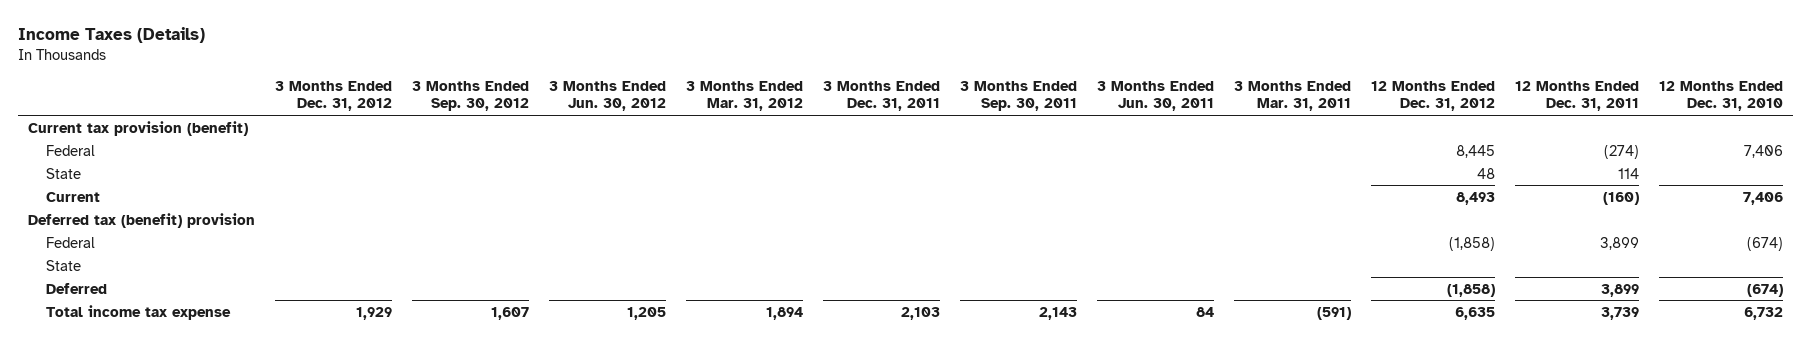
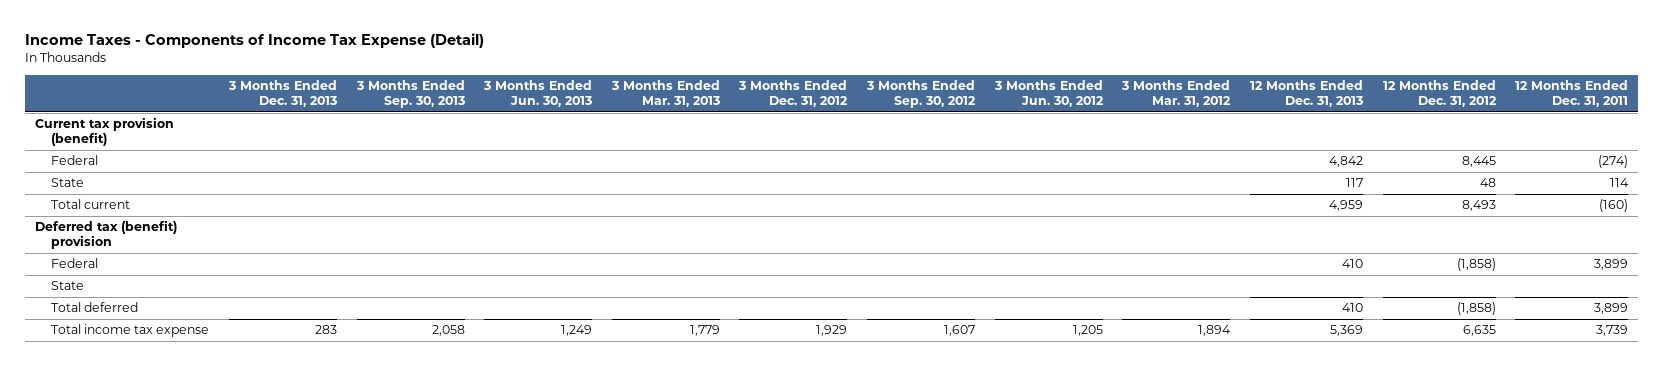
- Income Taxes (Details)
+ Income Taxes - Components of Income Tax Expense (Detail)
- | 3 Months Ended Dec. 31, 2012 | 3 Months Ended Sep. 30, 2012 | 3 Months Ended Jun. 30, 2012 | 3 Months Ended Mar. 31, 2012 | 3 Months Ended Dec. 31, 2011 | 3 Months Ended Sep. 30, 2011 | 3 Months Ended Jun. 30, 2011 | 3 Months Ended Mar. 31, 2011 | 12 Months Ended Dec. 31, 2012 | 12 Months Ended Dec. 31, 2011 | 12 Months Ended Dec. 31, 2010
+ | 3 Months Ended Dec. 31, 2013 | 3 Months Ended Sep. 30, 2013 | 3 Months Ended Jun. 30, 2013 | 3 Months Ended Mar. 31, 2013 | 3 Months Ended Dec. 31, 2012 | 3 Months Ended Sep. 30, 2012 | 3 Months Ended Jun. 30, 2012 | 3 Months Ended Mar. 31, 2012 | 12 Months Ended Dec. 31, 2013 | 12 Months Ended Dec. 31, 2012 | 12 Months Ended Dec. 31, 2011
- Current | | | | | | | | | 8,493 | (160) | 7,406
+ Total current | | | | | | | | | 4,959 | 8,493 | (160)
- Deferred | | | | | | | | | (1,858) | 3,899 | (674)
+ Total deferred | | | | | | | | | 410 | (1,858) | 3,899

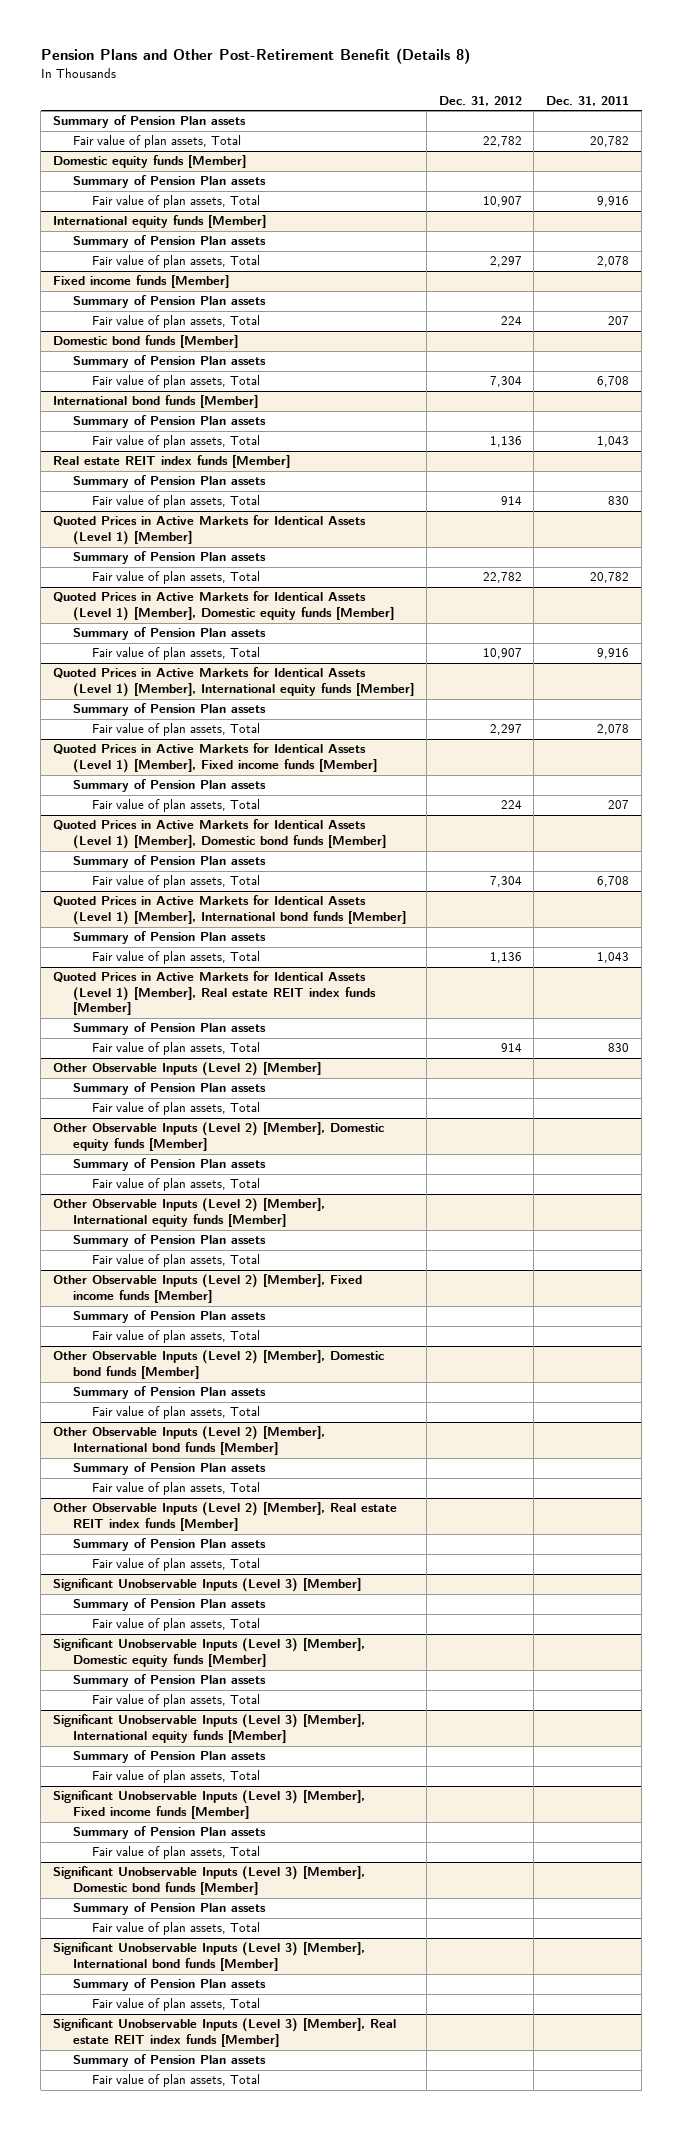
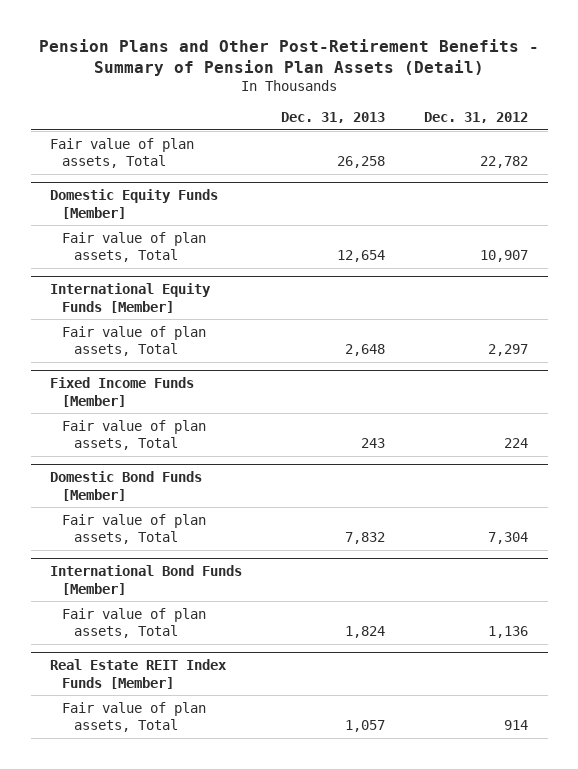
- Pension Plans and Other Post-Retirement Benefit (Details 8)
+ Pension Plans and Other Post-Retirement Benefits - Summary of Pension Plan Assets (Detail)
- | Dec. 31, 2012 | Dec. 31, 2011
+ | Dec. 31, 2013 | Dec. 31, 2012
- Summary of Pension Plan assets
- Domestic equity funds [Member]
- Summary of Pension Plan assets
- Fair value of plan assets, Total | 10,907 | 9,916
- International equity funds [Member]
- Summary of Pension Plan assets
- Fair value of plan assets, Total | 2,297 | 2,078
- Fixed income funds [Member]
- Summary of Pension Plan assets
- Fair value of plan assets, Total | 224 | 207
- Domestic bond funds [Member]
- Summary of Pension Plan assets
- Fair value of plan assets, Total | 7,304 | 6,708
- International bond funds [Member]
- Summary of Pension Plan assets
- Fair value of plan assets, Total | 1,136 | 1,043
- Real estate REIT index funds [Member]
- Summary of Pension Plan assets
- Fair value of plan assets, Total | 914 | 830
- Quoted Prices in Active Markets for Identical Assets (Level 1) [Member]
- Summary of Pension Plan assets
- Fair value of plan assets, Total | 22,782 | 20,782
- Quoted Prices in Active Markets for Identical Assets (Level 1) [Member], Domestic equity funds [Member]
- Summary of Pension Plan assets
+ Domestic Equity Funds [Member]
- Quoted Prices in Active Markets for Identical Assets (Level 1) [Member], International equity funds [Member]
- Summary of Pension Plan assets
+ International Equity Funds [Member]
- Quoted Prices in Active Markets for Identical Assets (Level 1) [Member], Fixed income funds [Member]
- Summary of Pension Plan assets
+ Fixed Income Funds [Member]
- Quoted Prices in Active Markets for Identical Assets (Level 1) [Member], Domestic bond funds [Member]
- Summary of Pension Plan assets
+ Domestic Bond Funds [Member]
- Quoted Prices in Active Markets for Identical Assets (Level 1) [Member], International bond funds [Member]
- Summary of Pension Plan assets
+ International Bond Funds [Member]
- Quoted Prices in Active Markets for Identical Assets (Level 1) [Member], Real estate REIT index funds [Member]
- Summary of Pension Plan assets
+ Real Estate REIT Index Funds [Member]
- Other Observable Inputs (Level 2) [Member]
- Summary of Pension Plan assets
- Fair value of plan assets, Total
- Other Observable Inputs (Level 2) [Member], Domestic equity funds [Member]
- Summary of Pension Plan assets
- Fair value of plan assets, Total
- Other Observable Inputs (Level 2) [Member], International equity funds [Member]
- Summary of Pension Plan assets
- Fair value of plan assets, Total
- Other Observable Inputs (Level 2) [Member], Fixed income funds [Member]
- Summary of Pension Plan assets
- Fair value of plan assets, Total
- Other Observable Inputs (Level 2) [Member], Domestic bond funds [Member]
- Summary of Pension Plan assets
- Fair value of plan assets, Total
- Other Observable Inputs (Level 2) [Member], International bond funds [Member]
- Summary of Pension Plan assets
- Fair value of plan assets, Total
- Other Observable Inputs (Level 2) [Member], Real estate REIT index funds [Member]
- Summary of Pension Plan assets
- Fair value of plan assets, Total
- Significant Unobservable Inputs (Level 3) [Member]
- Summary of Pension Plan assets
- Fair value of plan assets, Total
- Significant Unobservable Inputs (Level 3) [Member], Domestic equity funds [Member]
- Summary of Pension Plan assets
- Fair value of plan assets, Total
- Significant Unobservable Inputs (Level 3) [Member], International equity funds [Member]
- Summary of Pension Plan assets
- Fair value of plan assets, Total
- Significant Unobservable Inputs (Level 3) [Member], Fixed income funds [Member]
- Summary of Pension Plan assets
- Fair value of plan assets, Total
- Significant Unobservable Inputs (Level 3) [Member], Domestic bond funds [Member]
- Summary of Pension Plan assets
- Fair value of plan assets, Total
- Significant Unobservable Inputs (Level 3) [Member], International bond funds [Member]
- Summary of Pension Plan assets
- Fair value of plan assets, Total
- Significant Unobservable Inputs (Level 3) [Member], Real estate REIT index funds [Member]
- Summary of Pension Plan assets
- Fair value of plan assets, Total

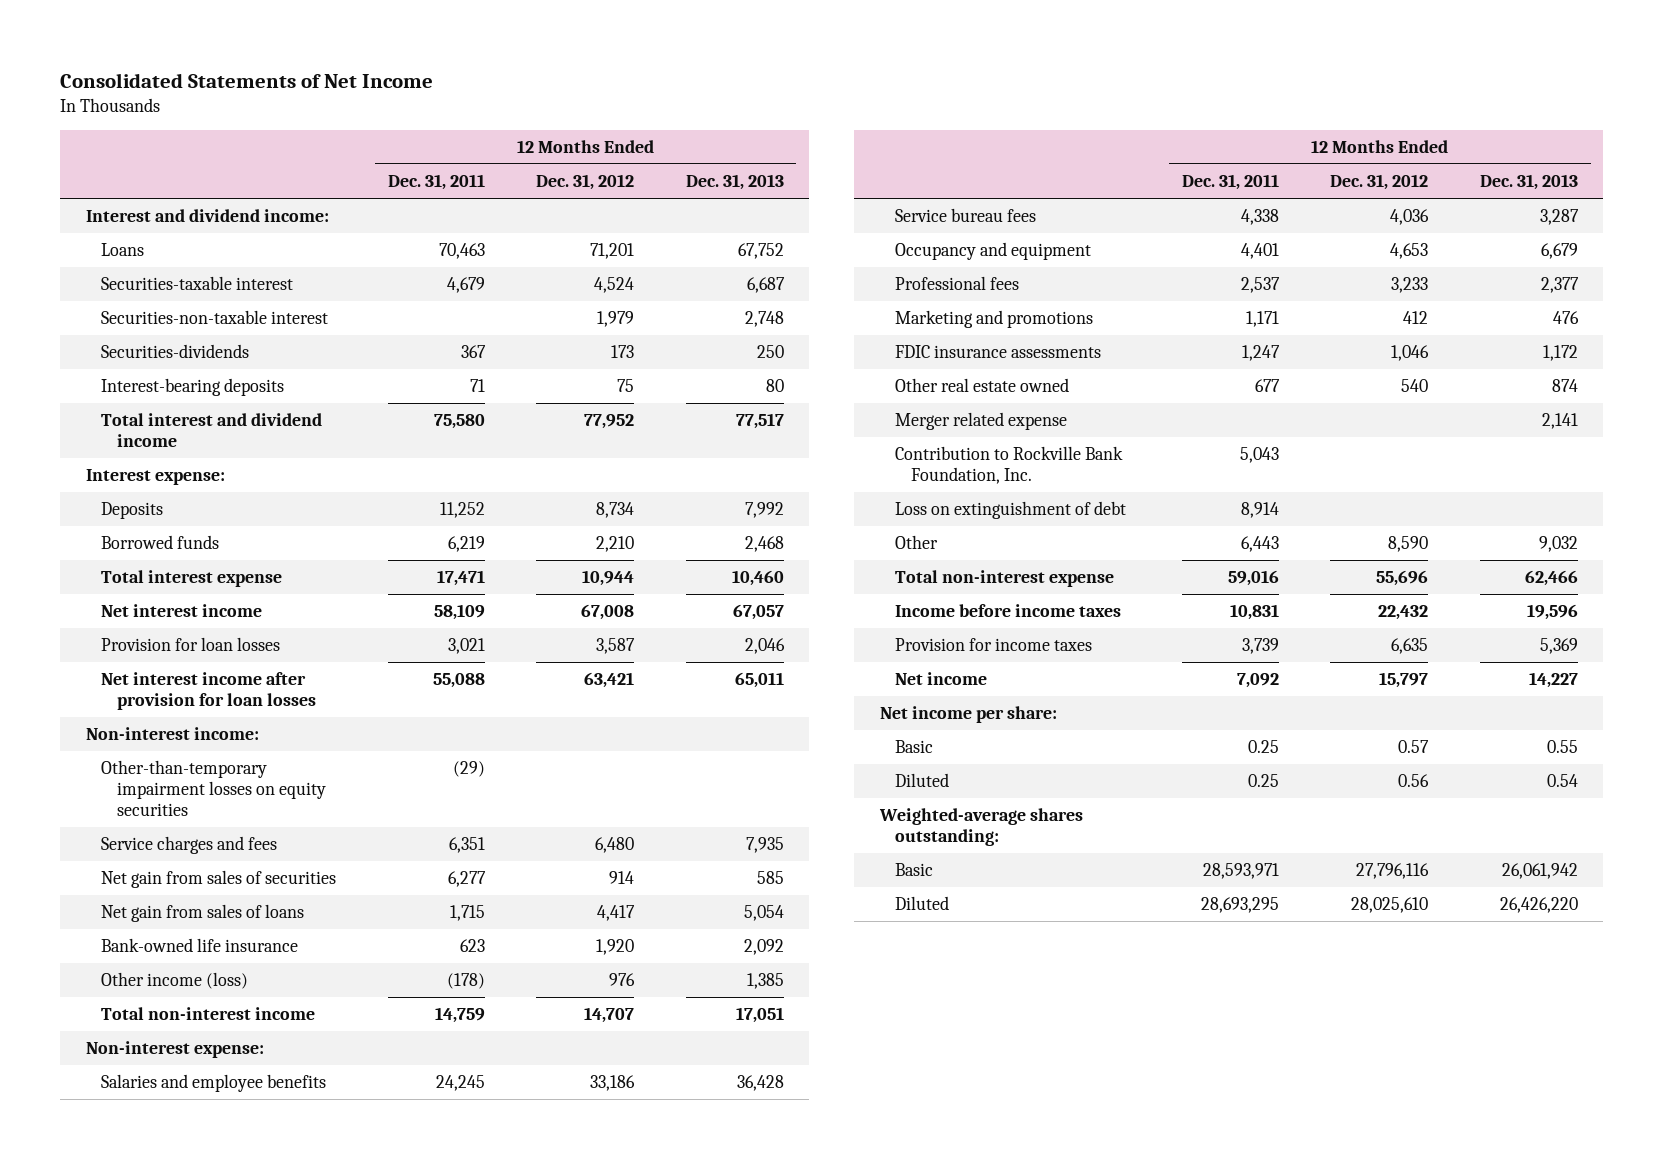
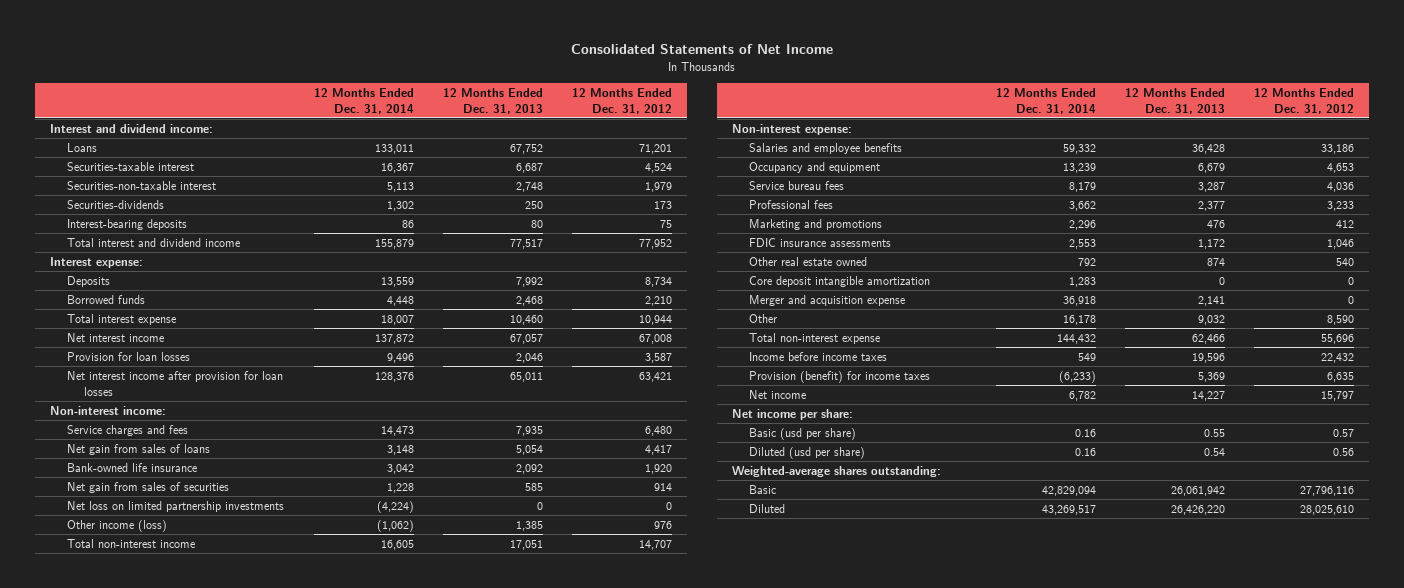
- | 12 Months Ended Dec. 31, 2011 | 12 Months Ended Dec. 31, 2012 | 12 Months Ended Dec. 31, 2013
+ | 12 Months Ended Dec. 31, 2014 | 12 Months Ended Dec. 31, 2013 | 12 Months Ended Dec. 31, 2012
- Other-than-temporary impairment losses on equity securities | (29) | |
moved down: Net gain from sales of securities | 1,228 | 585 | 914
+ Net loss on limited partnership investments | (4,224) | 0 | 0
moved down: Service bureau fees | 8,179 | 3,287 | 4,036
- Merger related expense | | | 2,141
- Contribution to Rockville Bank Foundation, Inc. | 5,043 | |
- Loss on extinguishment of debt | 8,914 | |
+ Core deposit intangible amortization | 1,283 | 0 | 0
+ Merger and acquisition expense | 36,918 | 2,141 | 0
- Provision for income taxes | 3,739 | 6,635 | 5,369
+ Provision (benefit) for income taxes | (6,233) | 5,369 | 6,635
- Basic | 0.25 | 0.57 | 0.55
- Diluted | 0.25 | 0.56 | 0.54
+ Basic (usd per share) | 0.16 | 0.55 | 0.57
+ Diluted (usd per share) | 0.16 | 0.54 | 0.56

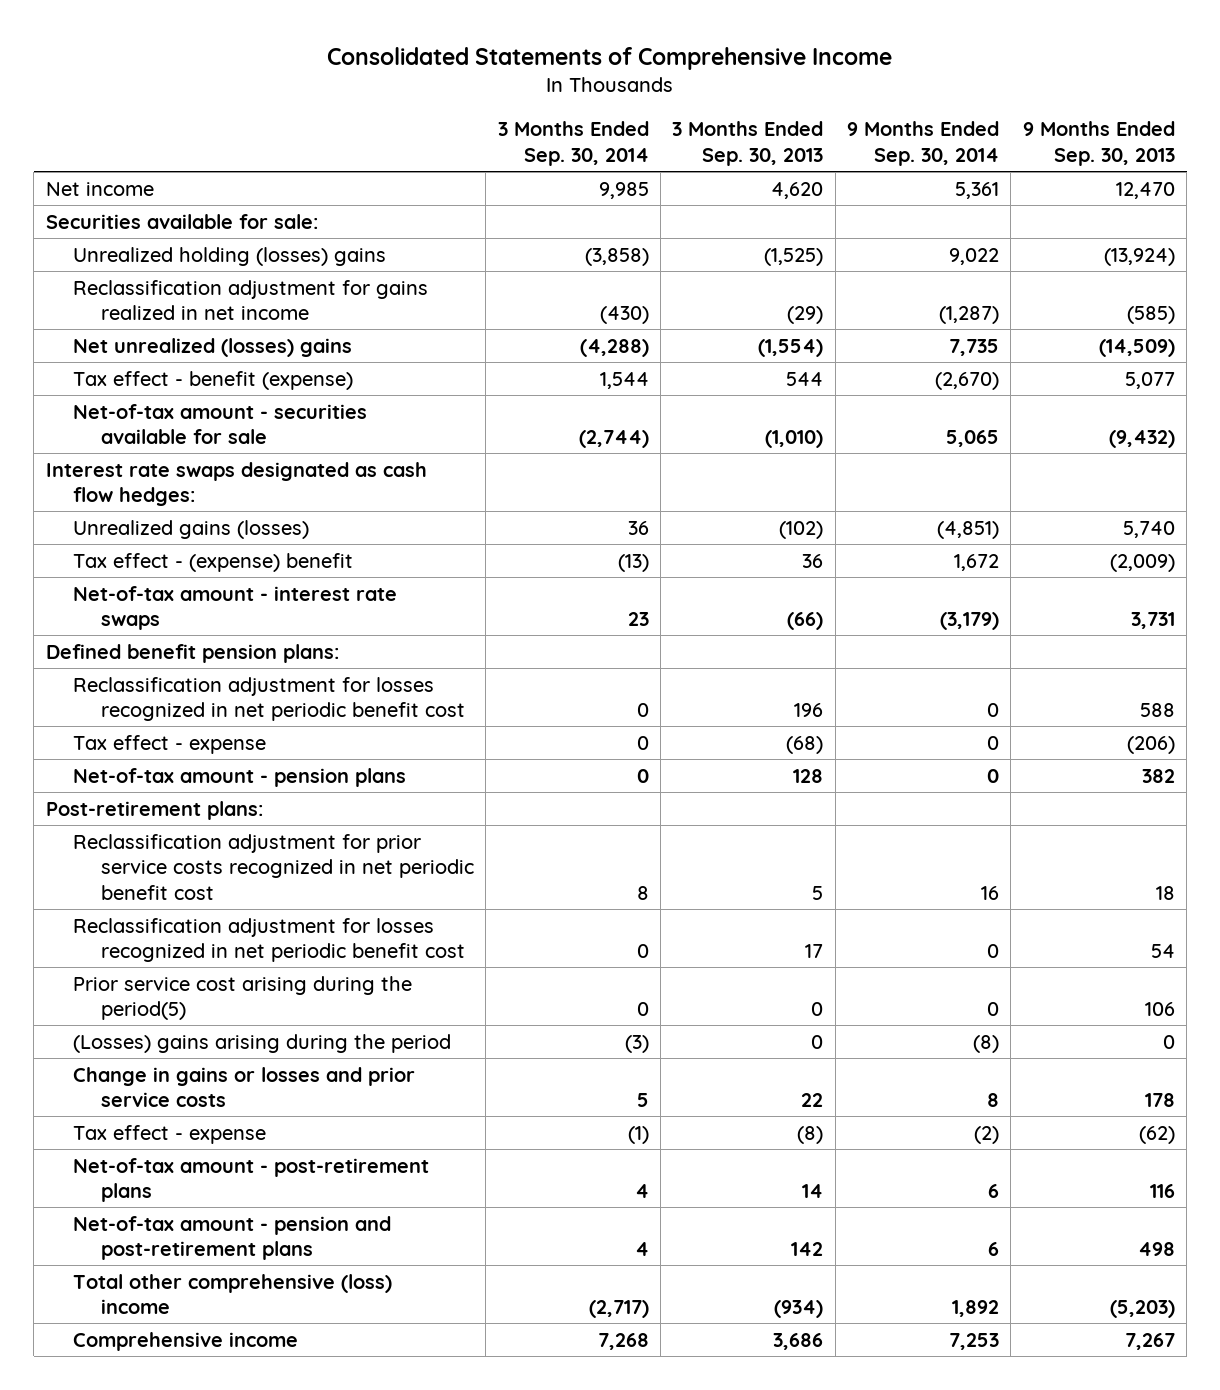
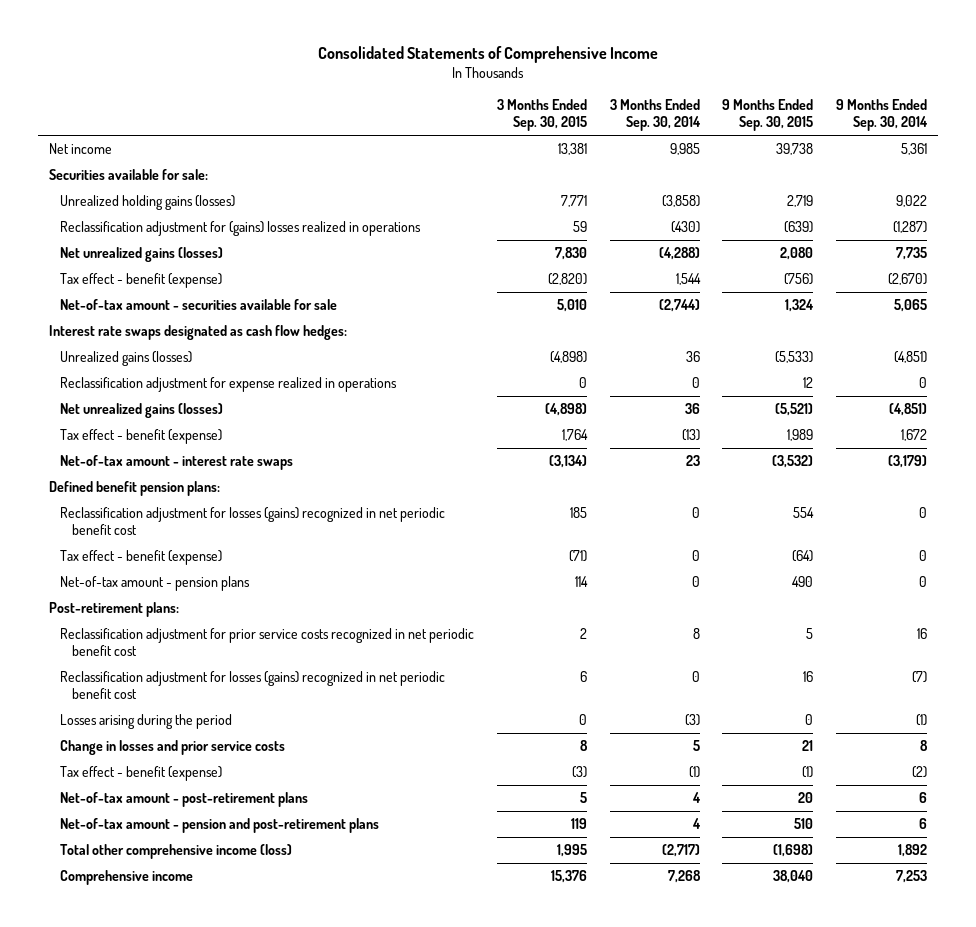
- | 3 Months Ended Sep. 30, 2014 | 3 Months Ended Sep. 30, 2013 | 9 Months Ended Sep. 30, 2014 | 9 Months Ended Sep. 30, 2013
+ | 3 Months Ended Sep. 30, 2015 | 3 Months Ended Sep. 30, 2014 | 9 Months Ended Sep. 30, 2015 | 9 Months Ended Sep. 30, 2014
- Unrealized holding (losses) gains | (3,858) | (1,525) | 9,022 | (13,924)
- Reclassification adjustment for gains realized in net income | (430) | (29) | (1,287) | (585)
- Net unrealized (losses) gains | (4,288) | (1,554) | 7,735 | (14,509)
+ Unrealized holding gains (losses) | 7,771 | (3,858) | 2,719 | 9,022
+ Reclassification adjustment for (gains) losses realized in operations | 59 | (430) | (639) | (1,287)
+ Net unrealized gains (losses) | 7,830 | (4,288) | 2,080 | 7,735
- Tax effect - (expense) benefit | (13) | 36 | 1,672 | (2,009)
+ Reclassification adjustment for expense realized in operations | 0 | 0 | 12 | 0
+ Net unrealized gains (losses) | (4,898) | 36 | (5,521) | (4,851)
+ Tax effect - benefit (expense) | 1,764 | (13) | 1,989 | 1,672
- Reclassification adjustment for losses recognized in net periodic benefit cost | 0 | 196 | 0 | 588
- Tax effect - expense | 0 | (68) | 0 | (206)
+ Reclassification adjustment for losses (gains) recognized in net periodic benefit cost | 185 | 0 | 554 | 0
+ Tax effect - benefit (expense) | (71) | 0 | (64) | 0
- Reclassification adjustment for losses recognized in net periodic benefit cost | 0 | 17 | 0 | 54
- Prior service cost arising during the period(5) | 0 | 0 | 0 | 106
- (Losses) gains arising during the period | (3) | 0 | (8) | 0
- Change in gains or losses and prior service costs | 5 | 22 | 8 | 178
- Tax effect - expense | (1) | (8) | (2) | (62)
+ Reclassification adjustment for losses (gains) recognized in net periodic benefit cost | 6 | 0 | 16 | (7)
+ Losses arising during the period | 0 | (3) | 0 | (1)
+ Change in losses and prior service costs | 8 | 5 | 21 | 8
+ Tax effect - benefit (expense) | (3) | (1) | (1) | (2)
- Total other comprehensive (loss) income | (2,717) | (934) | 1,892 | (5,203)
+ Total other comprehensive income (loss) | 1,995 | (2,717) | (1,698) | 1,892

